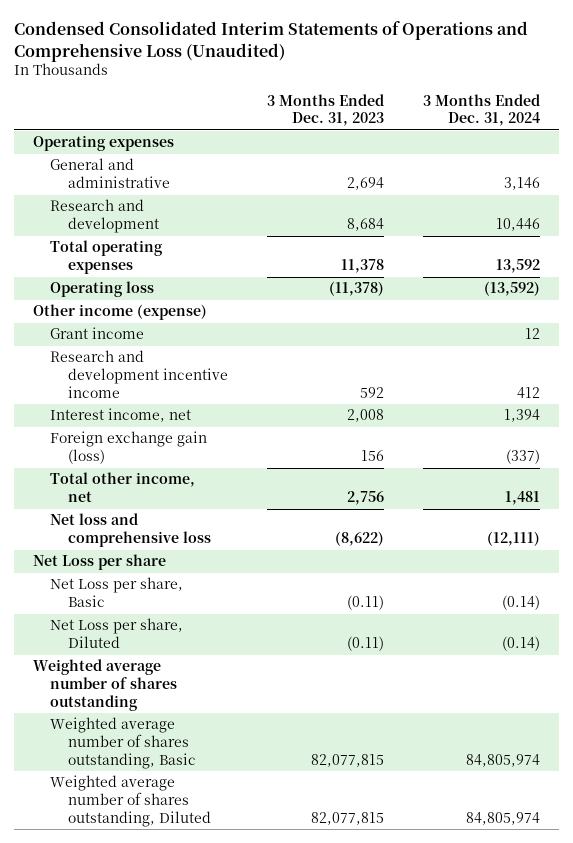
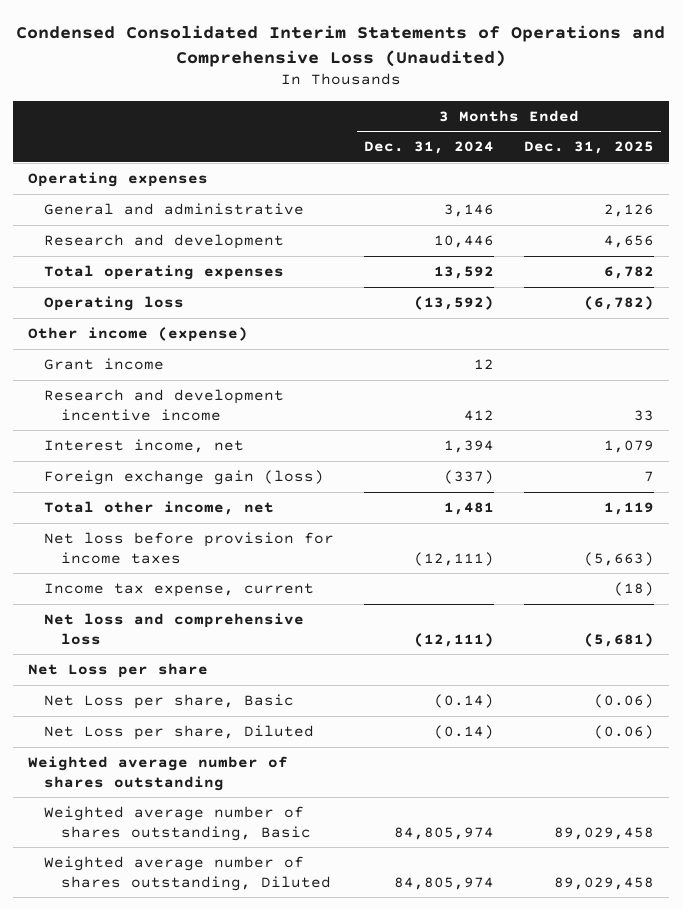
- | 3 Months Ended Dec. 31, 2023 | 3 Months Ended Dec. 31, 2024
+ | 3 Months Ended Dec. 31, 2024 | 3 Months Ended Dec. 31, 2025
+ Net loss before provision for income taxes | (12,111) | (5,663)
+ Income tax expense, current | | (18)

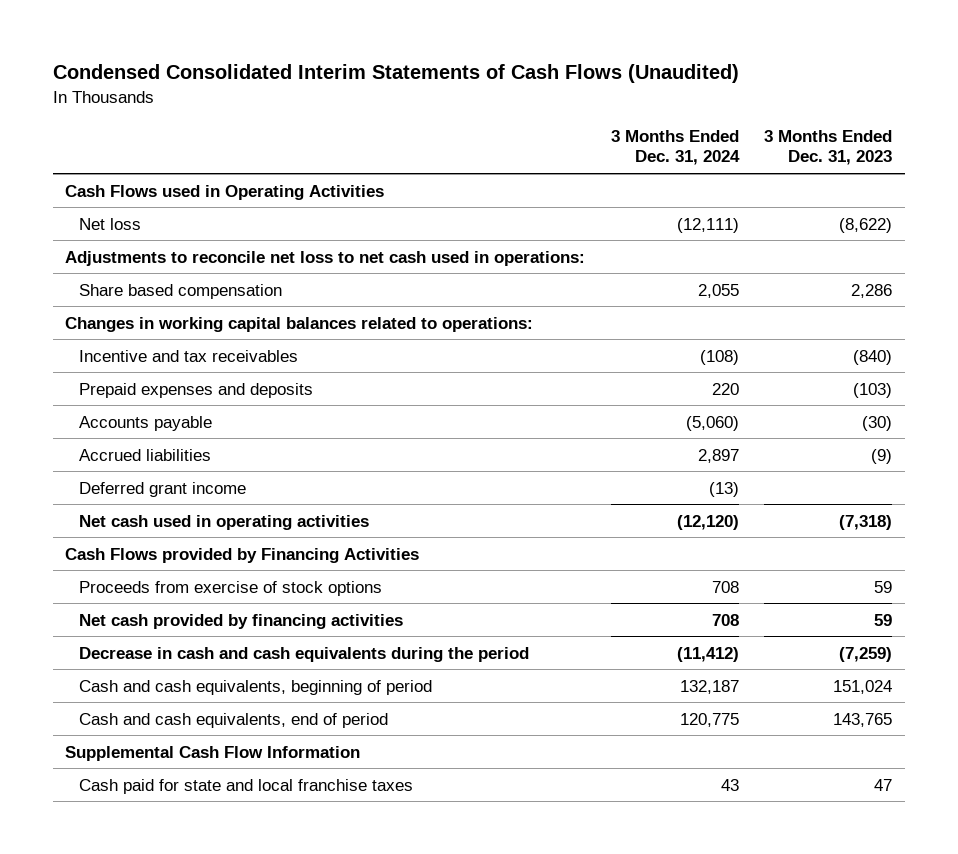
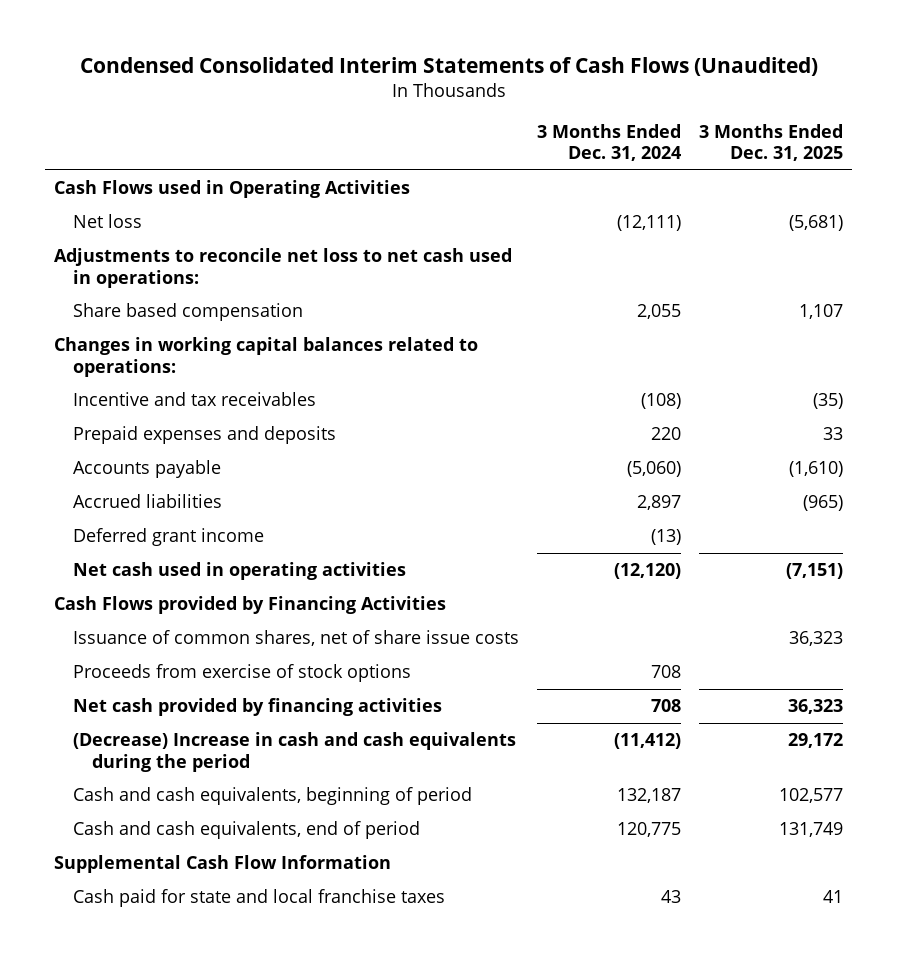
- | 3 Months Ended Dec. 31, 2024 | 3 Months Ended Dec. 31, 2023
+ | 3 Months Ended Dec. 31, 2024 | 3 Months Ended Dec. 31, 2025
+ Issuance of common shares, net of share issue costs | | 36,323
- Decrease in cash and cash equivalents during the period | (11,412) | (7,259)
+ (Decrease) Increase in cash and cash equivalents during the period | (11,412) | 29,172

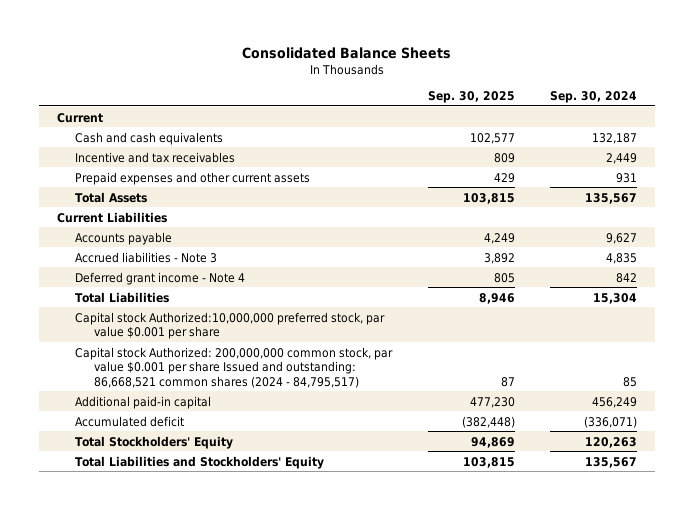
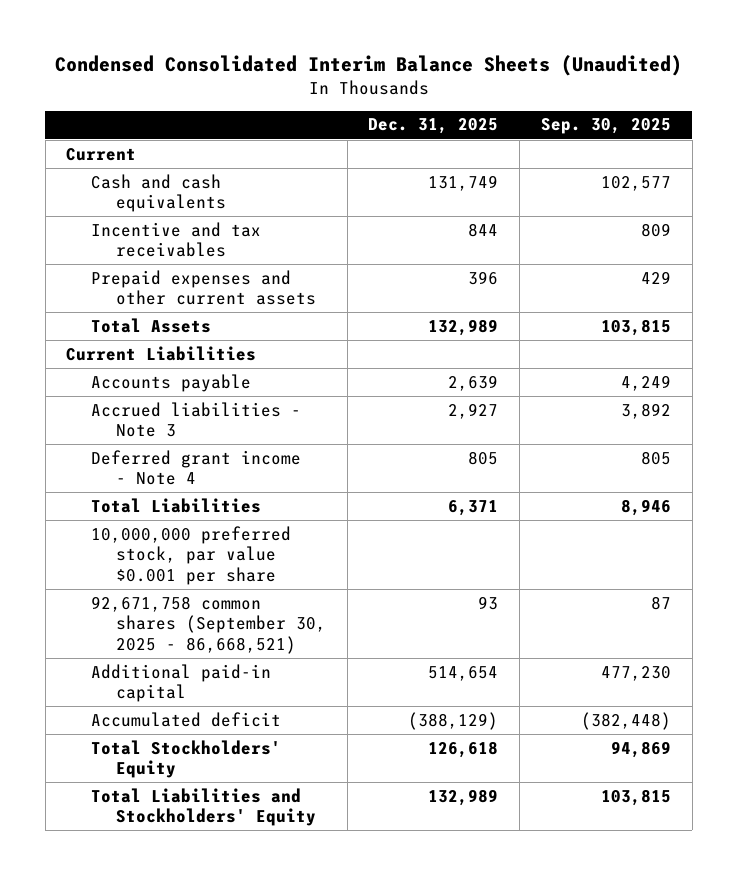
- Consolidated Balance Sheets
+ Condensed Consolidated Interim Balance Sheets (Unaudited)
- | Sep. 30, 2025 | Sep. 30, 2024
+ | Dec. 31, 2025 | Sep. 30, 2025
- Capital stock Authorized:10,000,000 preferred stock, par value $0.001 per share
- Capital stock Authorized: 200,000,000 common stock, par value $0.001 per share Issued and outstanding: 86,668,521 common shares (2024 - 84,795,517) | 87 | 85
+ 10,000,000 preferred stock, par value $0.001 per share
+ 92,671,758 common shares (September 30, 2025 - 86,668,521) | 93 | 87

